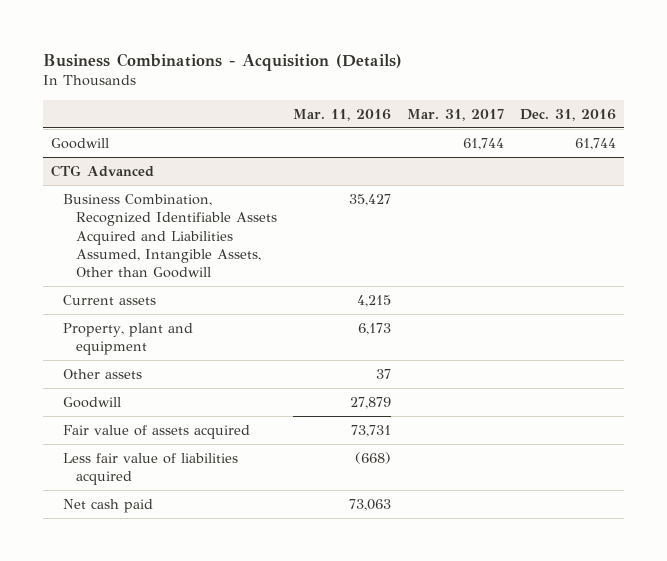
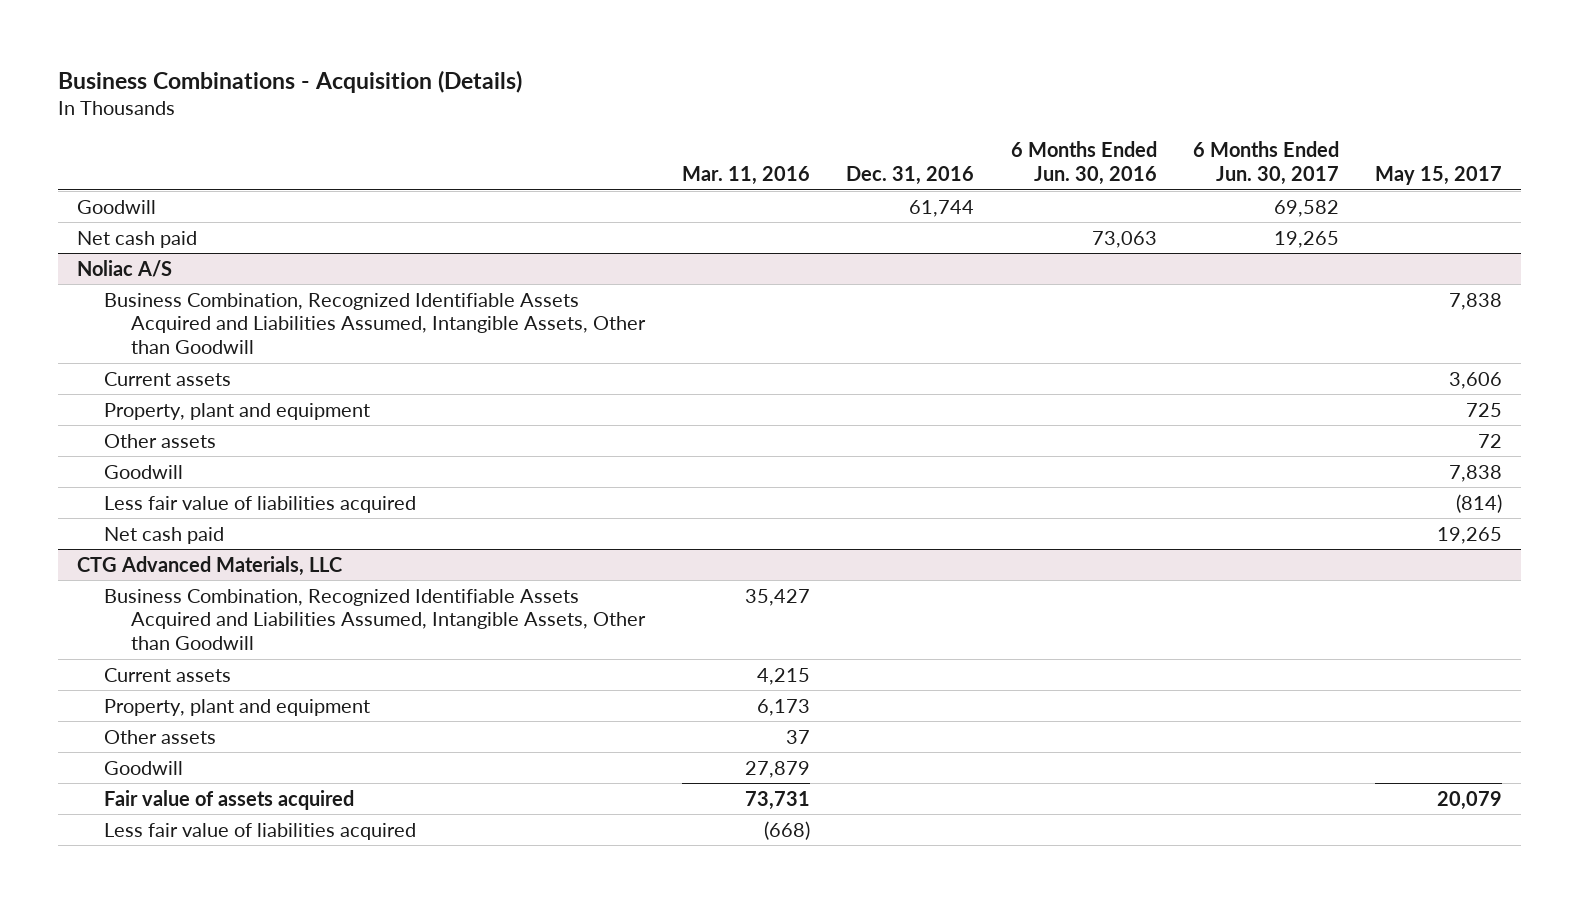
- | Mar. 11, 2016 | Mar. 31, 2017 | Dec. 31, 2016
+ | Mar. 11, 2016 | Dec. 31, 2016 | 6 Months Ended Jun. 30, 2016 | 6 Months Ended Jun. 30, 2017 | May 15, 2017
- CTG Advanced
+ Net cash paid | | | 73,063 | 19,265 |
+ Noliac A/S
+ Business Combination, Recognized Identifiable Assets Acquired and Liabilities Assumed, Intangible Assets, Other than Goodwill | | | | | 7,838
+ Current assets | | | | | 3,606
+ Property, plant and equipment | | | | | 725
+ Other assets | | | | | 72
+ Goodwill | | | | | 7,838
+ Less fair value of liabilities acquired | | | | | (814)
+ Net cash paid | | | | | 19,265
+ CTG Advanced Materials, LLC
- Net cash paid | 73,063 | |

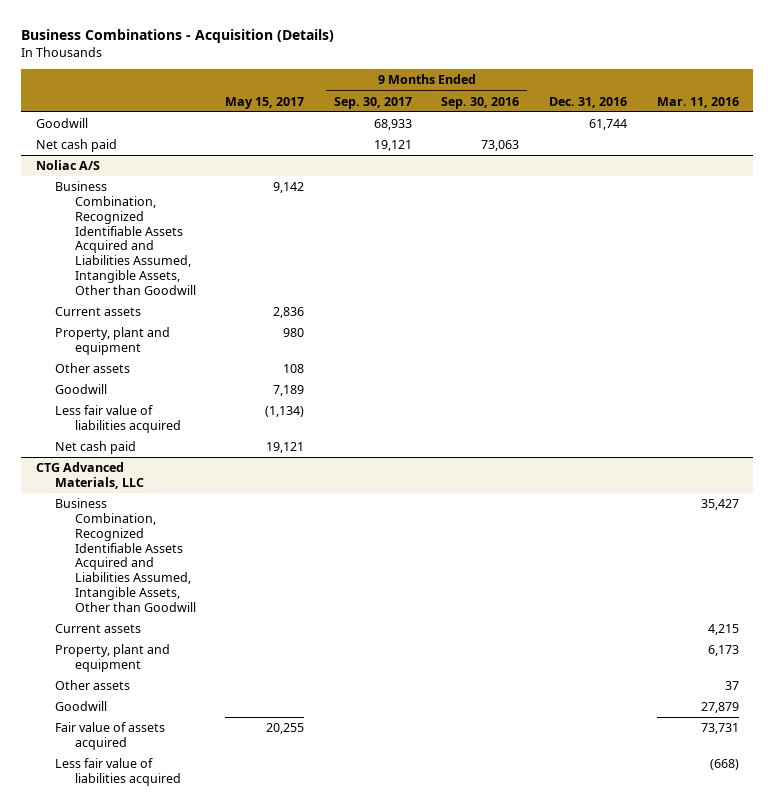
- | Mar. 11, 2016 | Dec. 31, 2016 | 6 Months Ended Jun. 30, 2016 | 6 Months Ended Jun. 30, 2017 | May 15, 2017
+ | May 15, 2017 | 9 Months Ended Sep. 30, 2017 | 9 Months Ended Sep. 30, 2016 | Dec. 31, 2016 | Mar. 11, 2016
@ Noliac A/S
- Business Combination, Recognized Identifiable Assets Acquired and Liabilities Assumed, Intangible Assets, Other than Goodwill | | | | | 7,838
- Current assets | | | | | 3,606
- Property, plant and equipment | | | | | 725
- Other assets | | | | | 72
- Goodwill | | | | | 7,838
- Less fair value of liabilities acquired | | | | | (814)
- Net cash paid | | | | | 19,265
+ Business Combination, Recognized Identifiable Assets Acquired and Liabilities Assumed, Intangible Assets, Other than Goodwill | 9,142 | | | |
+ Current assets | 2,836 | | | |
+ Property, plant and equipment | 980 | | | |
+ Other assets | 108 | | | |
+ Goodwill | 7,189 | | | |
+ Less fair value of liabilities acquired | (1,134) | | | |
+ Net cash paid | 19,121 | | | |
@ CTG Advanced Materials, LLC
- Fair value of assets acquired | 73,731 | | | | 20,079
+ Fair value of assets acquired | 20,255 | | | | 73,731

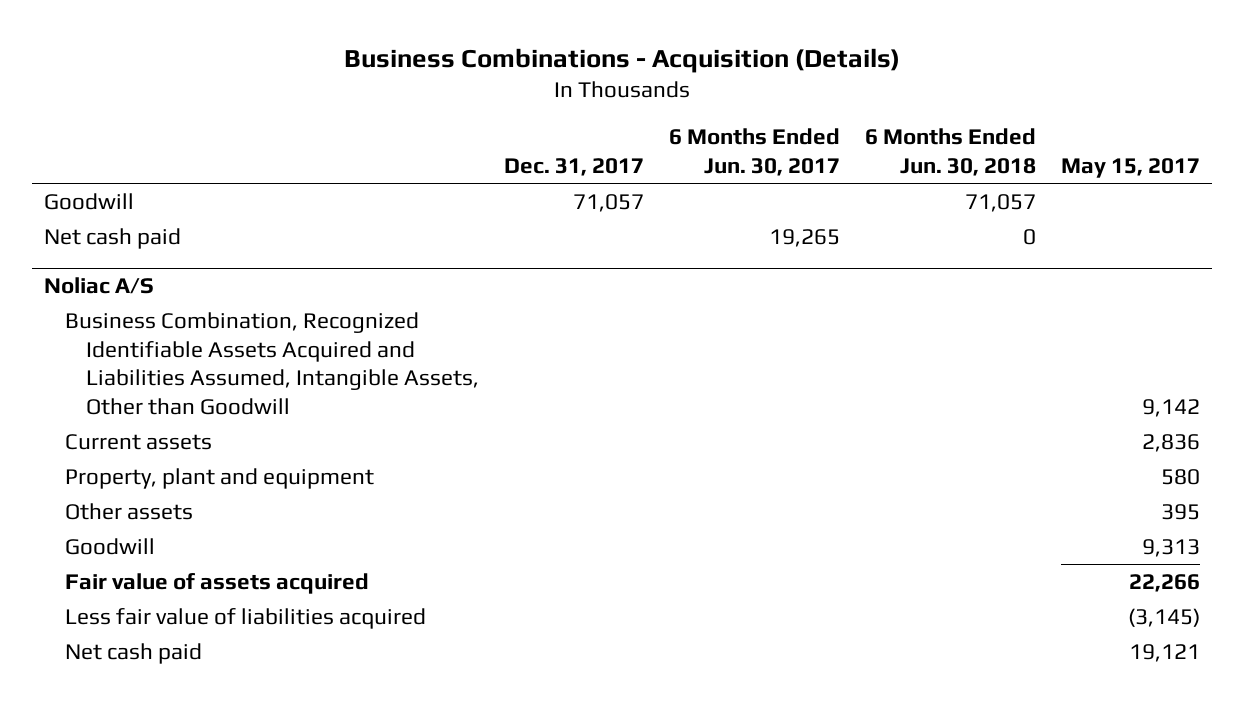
- | May 15, 2017 | 9 Months Ended Sep. 30, 2017 | 9 Months Ended Sep. 30, 2016 | Dec. 31, 2016 | Mar. 11, 2016
+ | Dec. 31, 2017 | 6 Months Ended Jun. 30, 2017 | 6 Months Ended Jun. 30, 2018 | May 15, 2017
@ Noliac A/S
- Property, plant and equipment | 980 | | | |
- Other assets | 108 | | | |
- Goodwill | 7,189 | | | |
- Less fair value of liabilities acquired | (1,134) | | | |
+ Property, plant and equipment | | | | 580
+ Other assets | | | | 395
+ Goodwill | | | | 9,313
+ Fair value of assets acquired | | | | 22,266
+ Less fair value of liabilities acquired | | | | (3,145)
- CTG Advanced Materials, LLC
- Business Combination, Recognized Identifiable Assets Acquired and Liabilities Assumed, Intangible Assets, Other than Goodwill | | | | | 35,427
- Current assets | | | | | 4,215
- Property, plant and equipment | | | | | 6,173
- Other assets | | | | | 37
- Goodwill | | | | | 27,879
- Fair value of assets acquired | 20,255 | | | | 73,731
- Less fair value of liabilities acquired | | | | | (668)

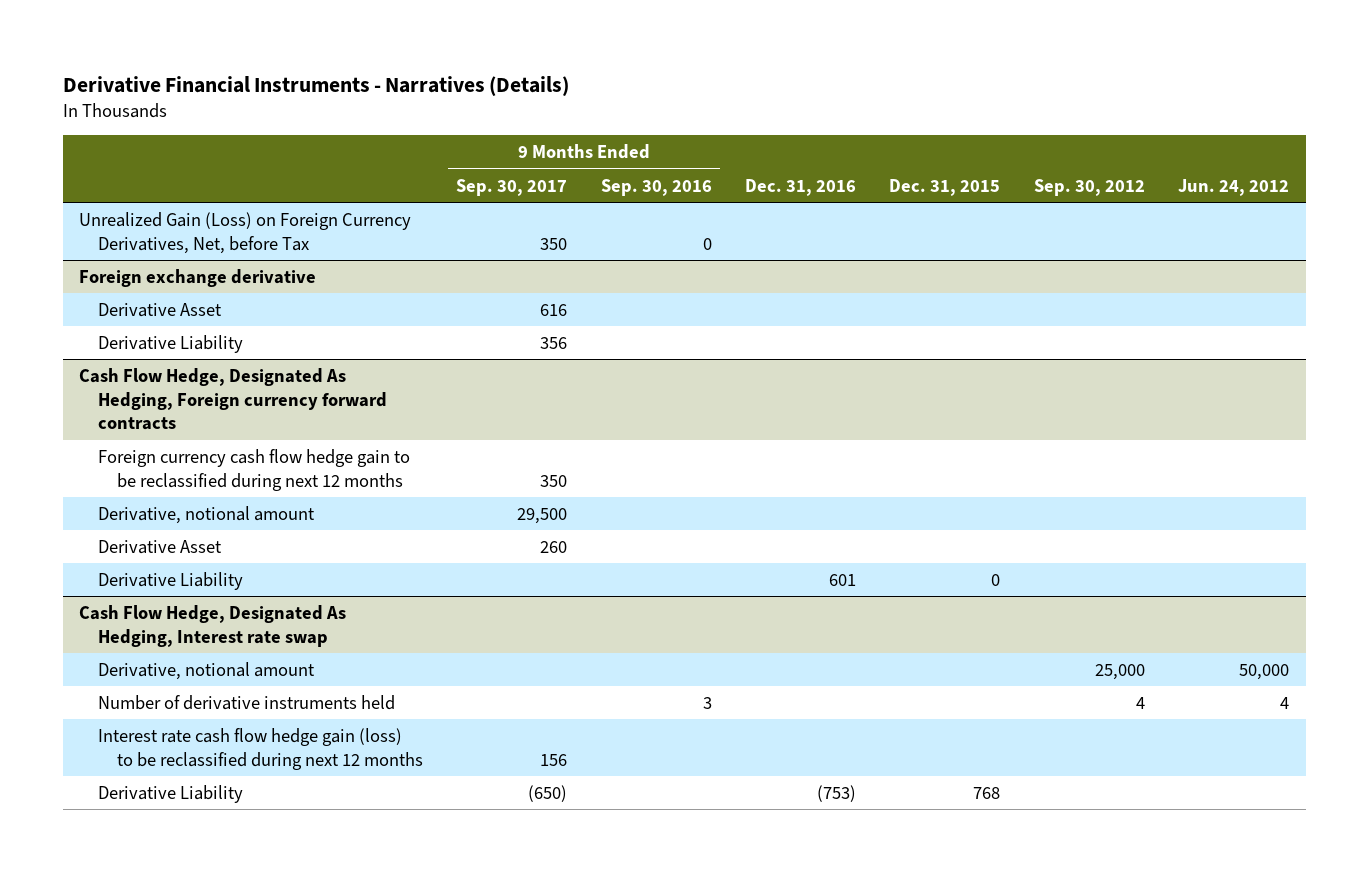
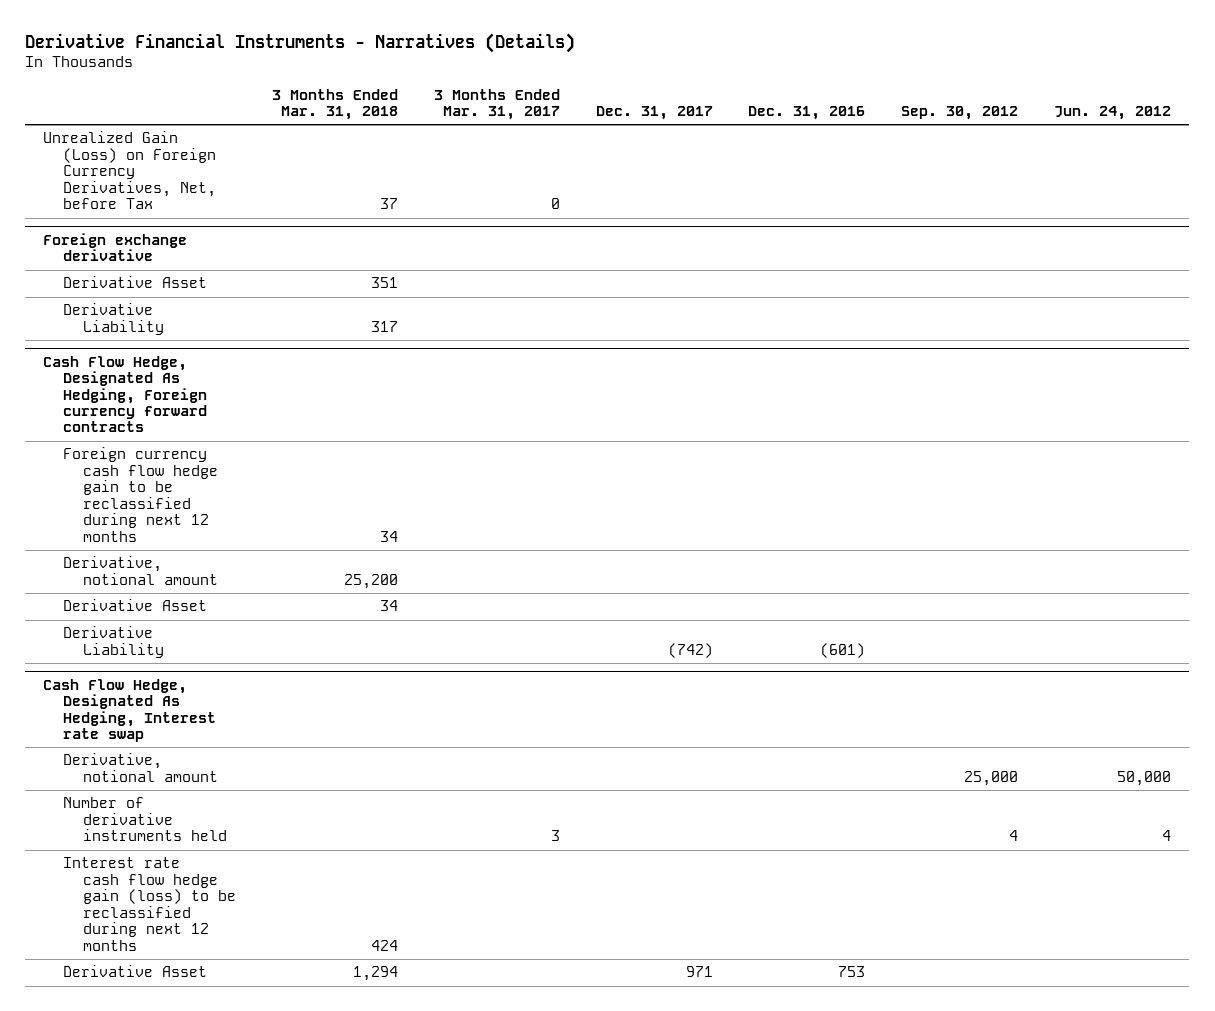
- | 9 Months Ended Sep. 30, 2017 | 9 Months Ended Sep. 30, 2016 | Dec. 31, 2016 | Dec. 31, 2015 | Sep. 30, 2012 | Jun. 24, 2012
+ | 3 Months Ended Mar. 31, 2018 | 3 Months Ended Mar. 31, 2017 | Dec. 31, 2017 | Dec. 31, 2016 | Sep. 30, 2012 | Jun. 24, 2012
@ Cash Flow Hedge, Designated As Hedging, Foreign currency forward contracts
- Derivative Liability | | | 601 | 0 | |
+ Derivative Liability | | | (742) | (601) | |
@ Cash Flow Hedge, Designated As Hedging, Interest rate swap
- Derivative Liability | (650) | | (753) | 768 | |
+ Derivative Asset | 1,294 | | 971 | 753 | |

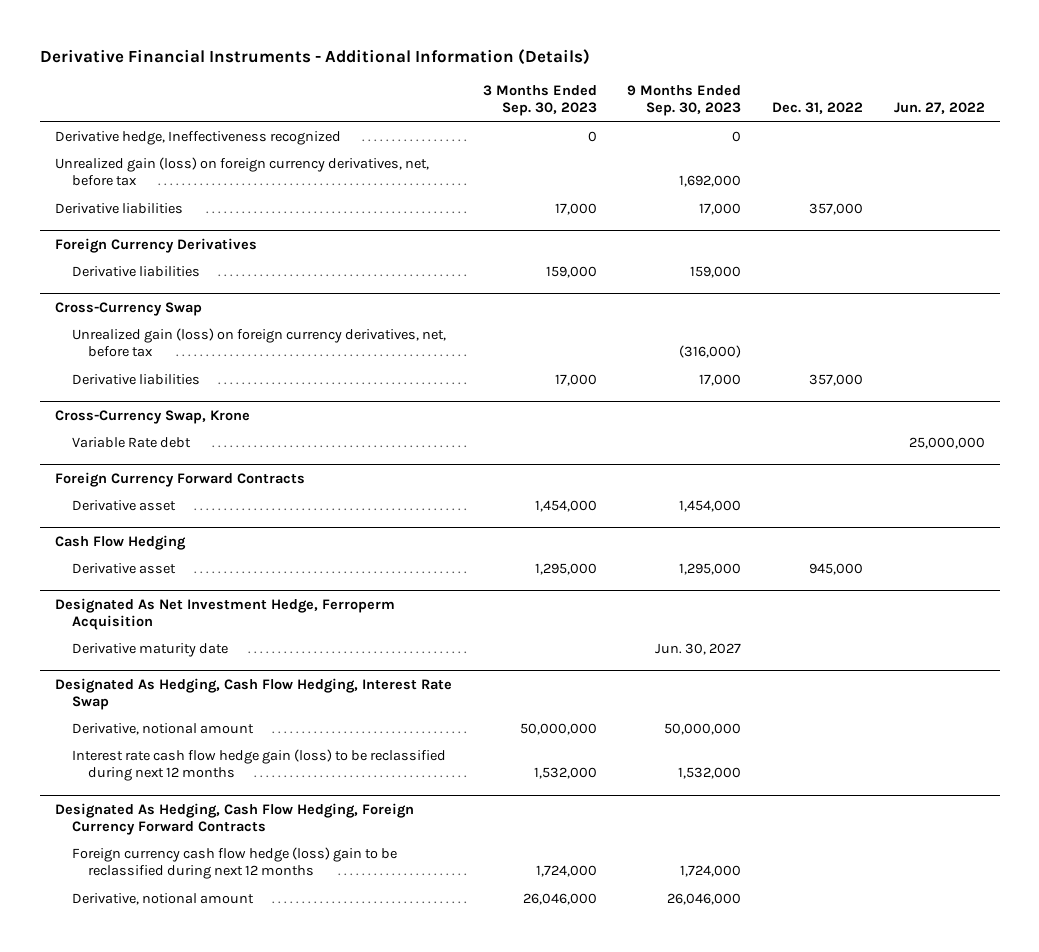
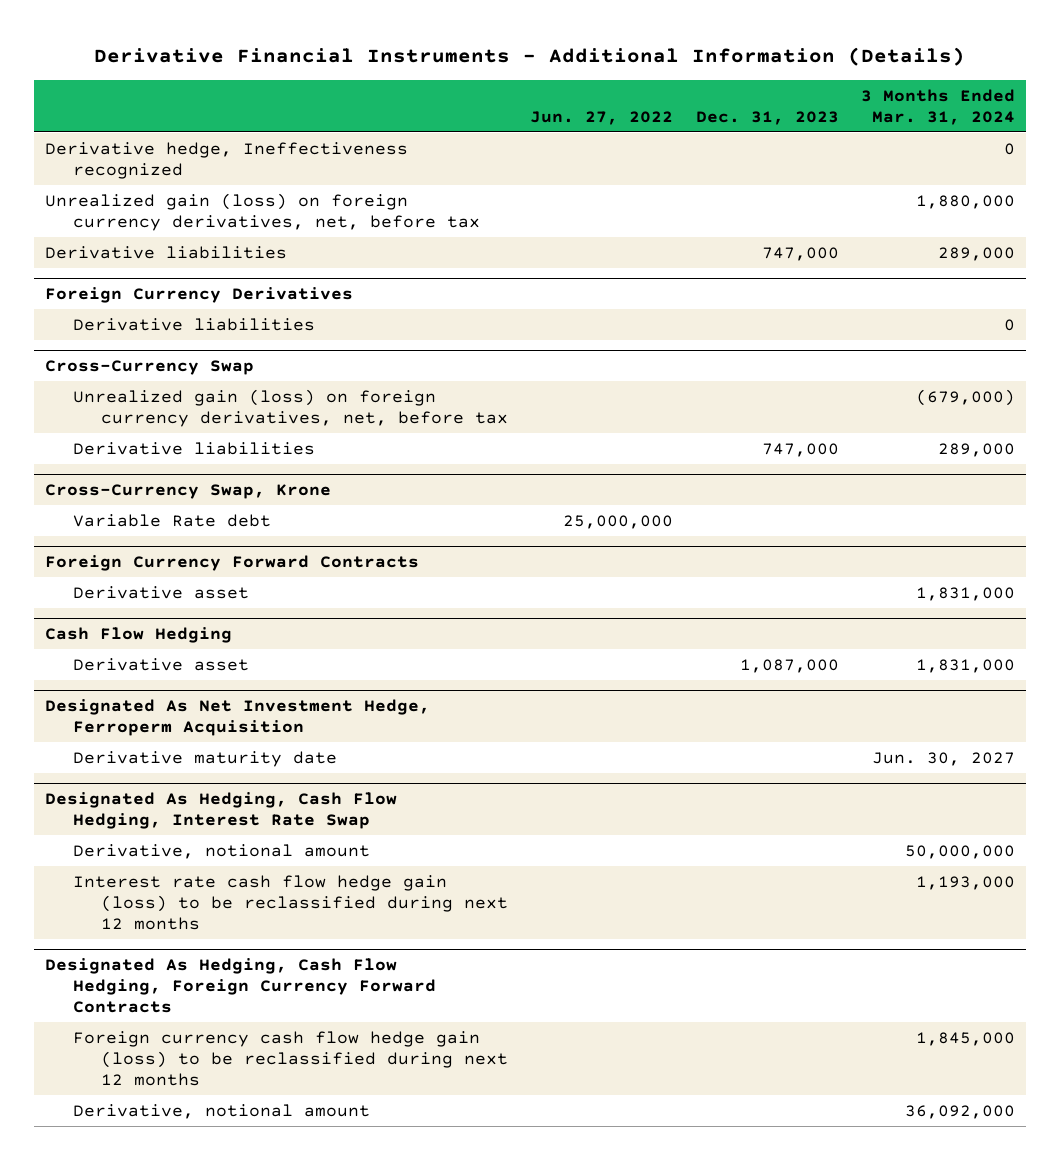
- | 3 Months Ended Sep. 30, 2023 | 9 Months Ended Sep. 30, 2023 | Dec. 31, 2022 | Jun. 27, 2022
+ | Jun. 27, 2022 | Dec. 31, 2023 | 3 Months Ended Mar. 31, 2024
@ Designated As Hedging, Cash Flow Hedging, Foreign Currency Forward Contracts
- Foreign currency cash flow hedge (loss) gain to be reclassified during next 12 months | 1,724,000 | 1,724,000 | |
+ Foreign currency cash flow hedge gain (loss) to be reclassified during next 12 months | | | 1,845,000

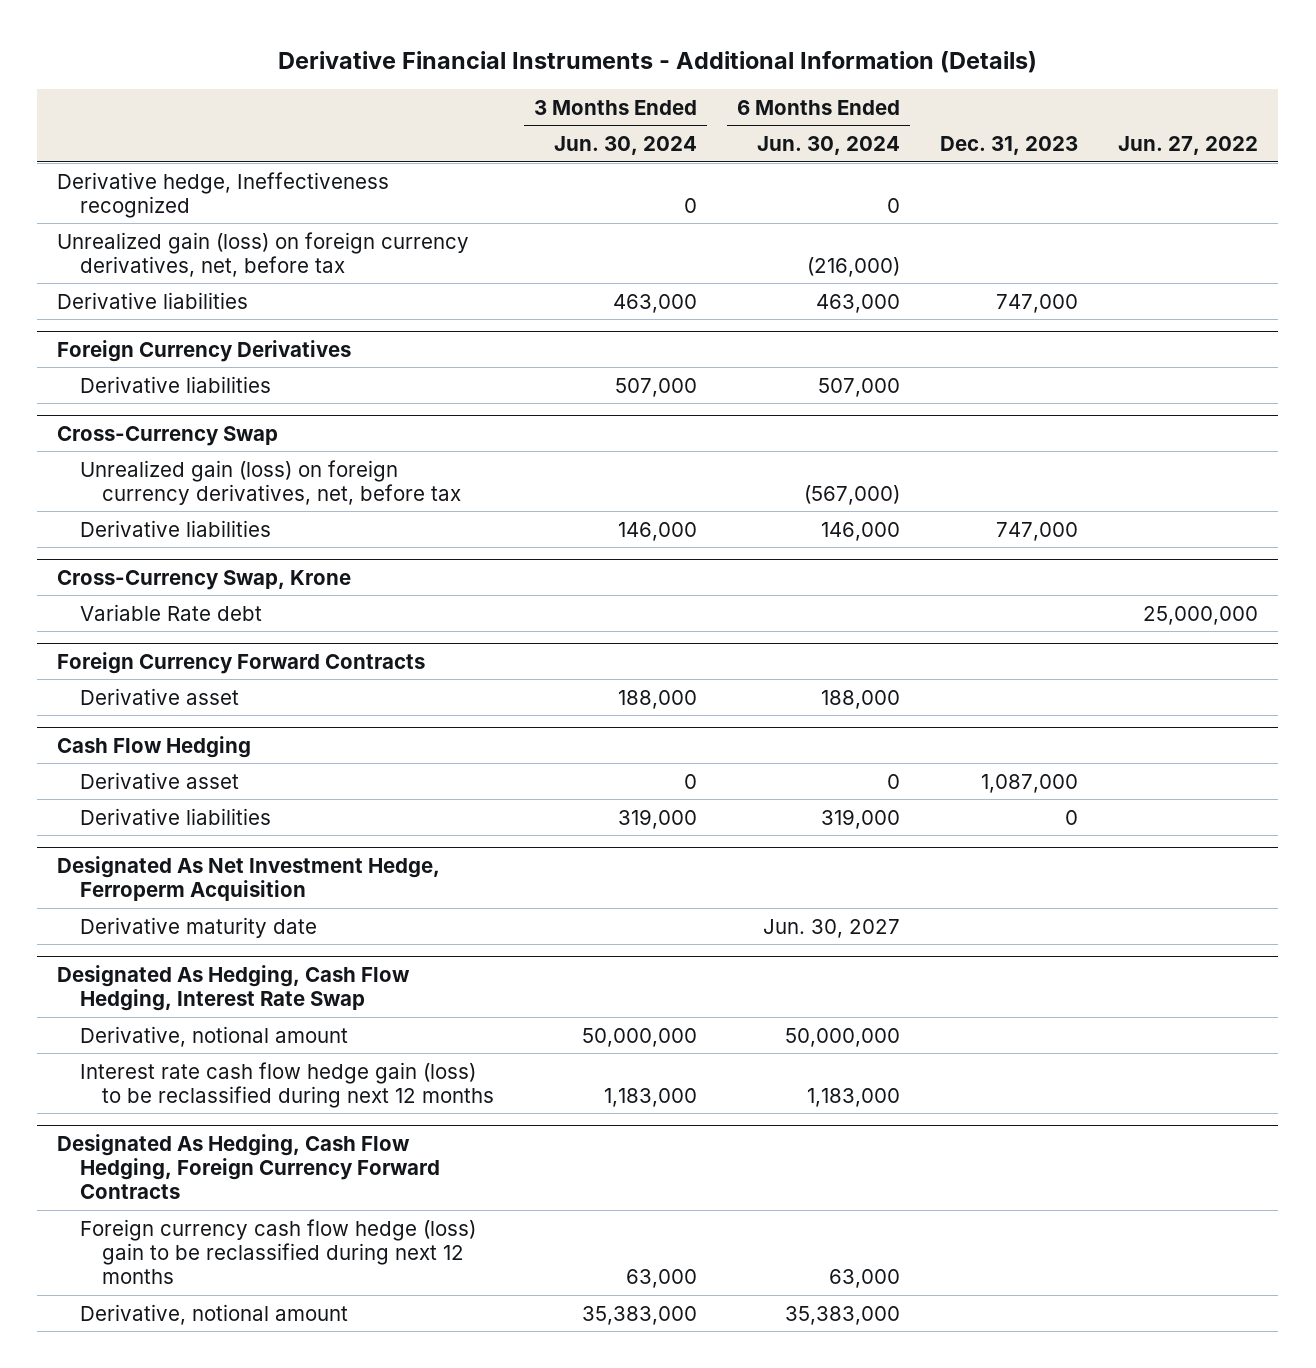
- | Jun. 27, 2022 | Dec. 31, 2023 | 3 Months Ended Mar. 31, 2024
+ | 3 Months Ended Jun. 30, 2024 | 6 Months Ended Jun. 30, 2024 | Dec. 31, 2023 | Jun. 27, 2022
@ Cash Flow Hedging
+ Derivative liabilities | 319,000 | 319,000 | 0 |
@ Designated As Hedging, Cash Flow Hedging, Foreign Currency Forward Contracts
- Foreign currency cash flow hedge gain (loss) to be reclassified during next 12 months | | | 1,845,000
+ Foreign currency cash flow hedge (loss) gain to be reclassified during next 12 months | 63,000 | 63,000 | |

